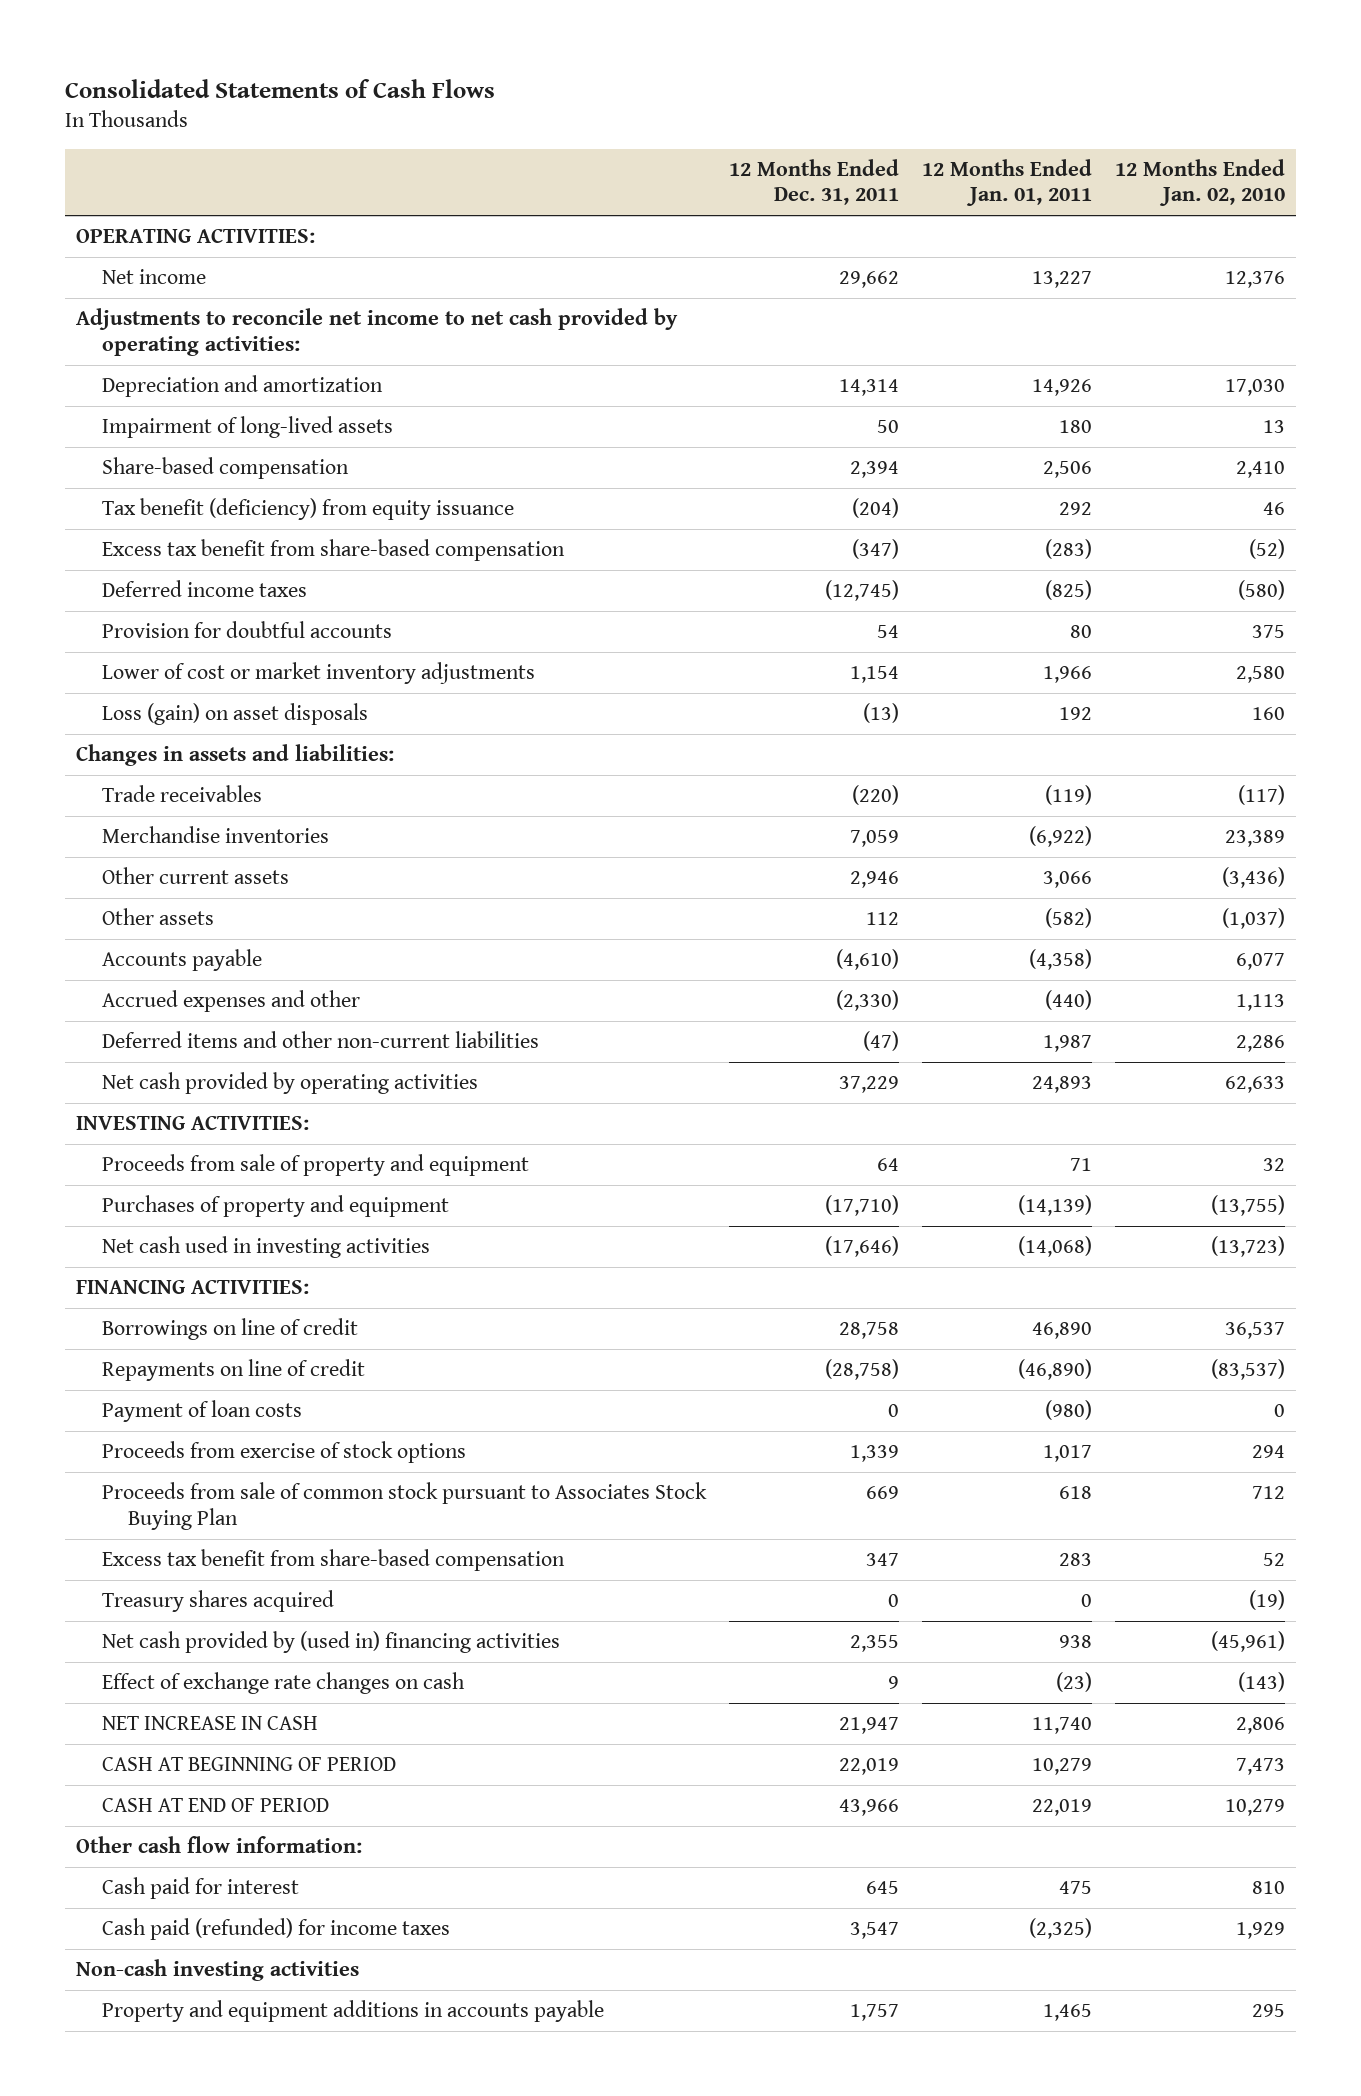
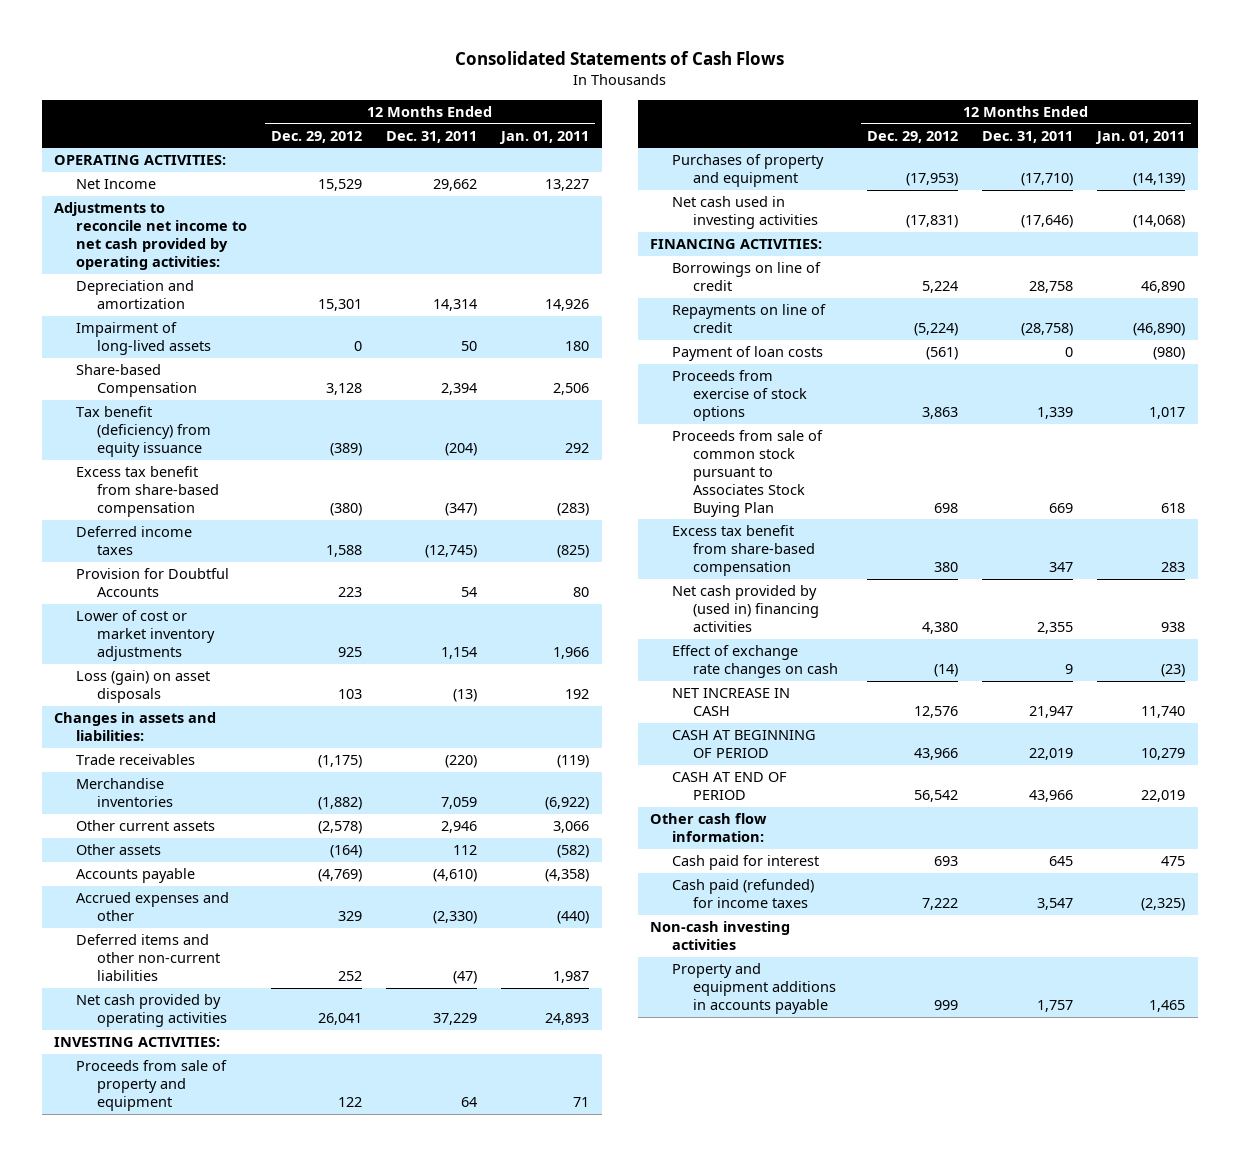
- | 12 Months Ended Dec. 31, 2011 | 12 Months Ended Jan. 01, 2011 | 12 Months Ended Jan. 02, 2010
+ | 12 Months Ended Dec. 29, 2012 | 12 Months Ended Dec. 31, 2011 | 12 Months Ended Jan. 01, 2011
- Net income | 29,662 | 13,227 | 12,376
+ Net Income | 15,529 | 29,662 | 13,227
- Share-based compensation | 2,394 | 2,506 | 2,410
+ Share-based Compensation | 3,128 | 2,394 | 2,506
- Provision for doubtful accounts | 54 | 80 | 375
+ Provision for Doubtful Accounts | 223 | 54 | 80
- Treasury shares acquired | 0 | 0 | (19)

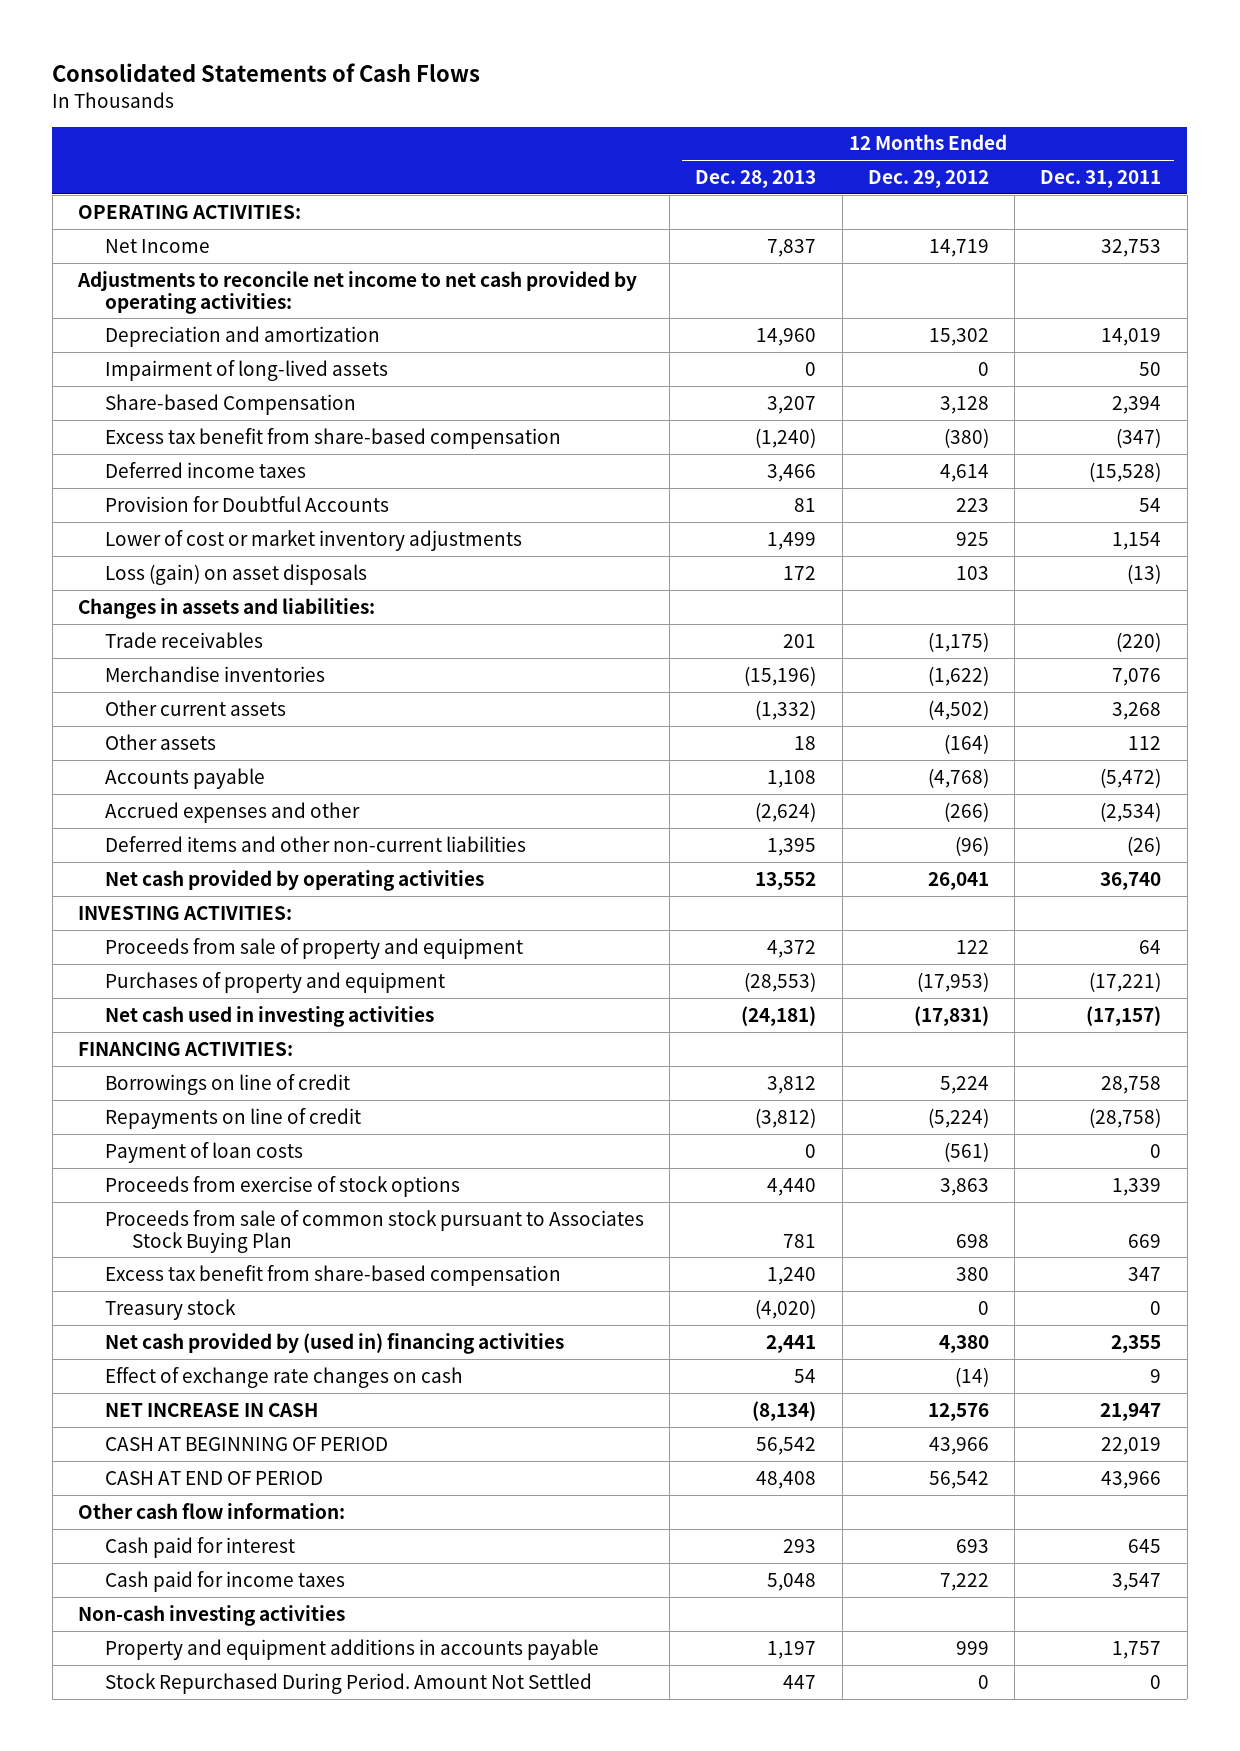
- | 12 Months Ended Dec. 29, 2012 | 12 Months Ended Dec. 31, 2011 | 12 Months Ended Jan. 01, 2011
+ | 12 Months Ended Dec. 28, 2013 | 12 Months Ended Dec. 29, 2012 | 12 Months Ended Dec. 31, 2011
- Net Income | 15,529 | 29,662 | 13,227
+ Net Income | 7,837 | 14,719 | 32,753
- Depreciation and amortization | 15,301 | 14,314 | 14,926
+ Depreciation and amortization | 14,960 | 15,302 | 14,019
- Tax benefit (deficiency) from equity issuance | (389) | (204) | 292
- Deferred income taxes | 1,588 | (12,745) | (825)
+ Deferred income taxes | 3,466 | 4,614 | (15,528)
- Merchandise inventories | (1,882) | 7,059 | (6,922)
- Other current assets | (2,578) | 2,946 | 3,066
+ Merchandise inventories | (15,196) | (1,622) | 7,076
+ Other current assets | (1,332) | (4,502) | 3,268
- Accounts payable | (4,769) | (4,610) | (4,358)
- Accrued expenses and other | 329 | (2,330) | (440)
- Deferred items and other non-current liabilities | 252 | (47) | 1,987
- Net cash provided by operating activities | 26,041 | 37,229 | 24,893
+ Accounts payable | 1,108 | (4,768) | (5,472)
+ Accrued expenses and other | (2,624) | (266) | (2,534)
+ Deferred items and other non-current liabilities | 1,395 | (96) | (26)
+ Net cash provided by operating activities | 13,552 | 26,041 | 36,740
- Purchases of property and equipment | (17,953) | (17,710) | (14,139)
- Net cash used in investing activities | (17,831) | (17,646) | (14,068)
+ Purchases of property and equipment | (28,553) | (17,953) | (17,221)
+ Net cash used in investing activities | (24,181) | (17,831) | (17,157)
+ Treasury stock | (4,020) | 0 | 0
- Cash paid (refunded) for income taxes | 7,222 | 3,547 | (2,325)
+ Cash paid for income taxes | 5,048 | 7,222 | 3,547
+ Stock Repurchased During Period. Amount Not Settled | 447 | 0 | 0

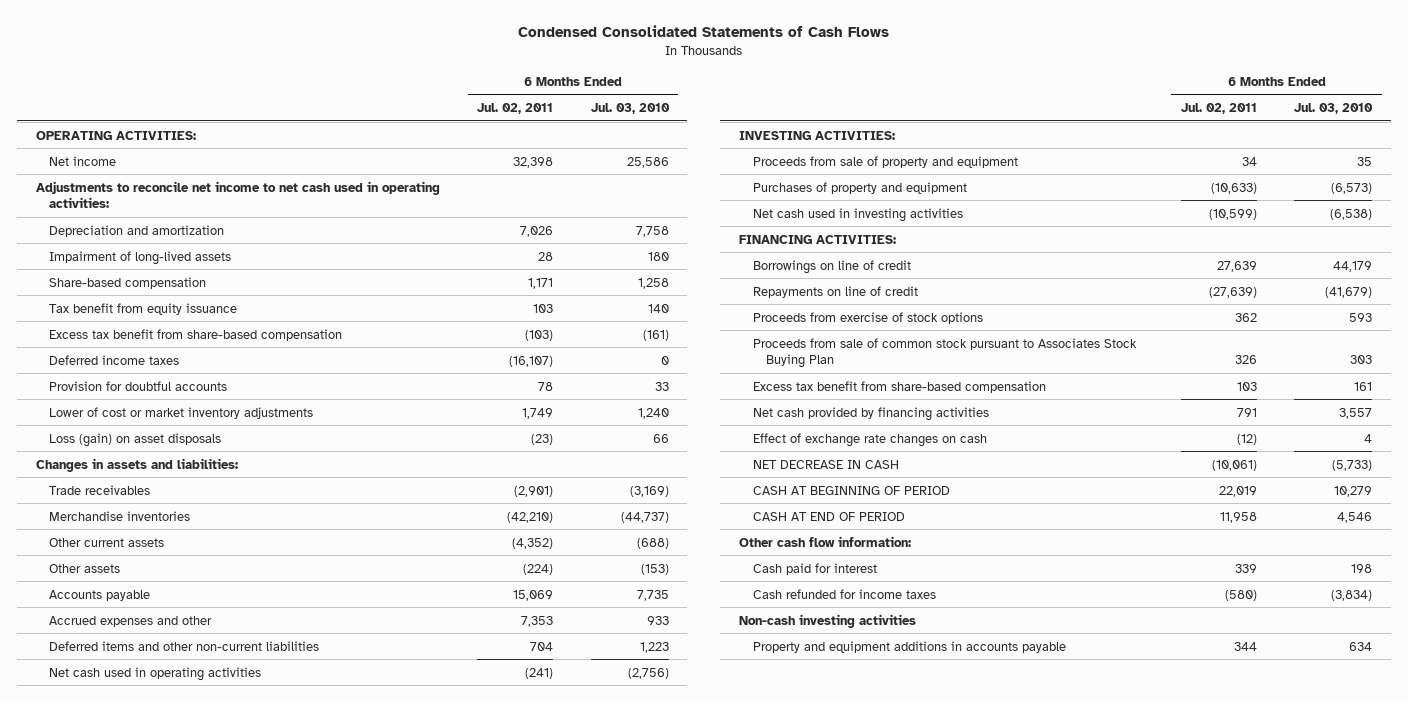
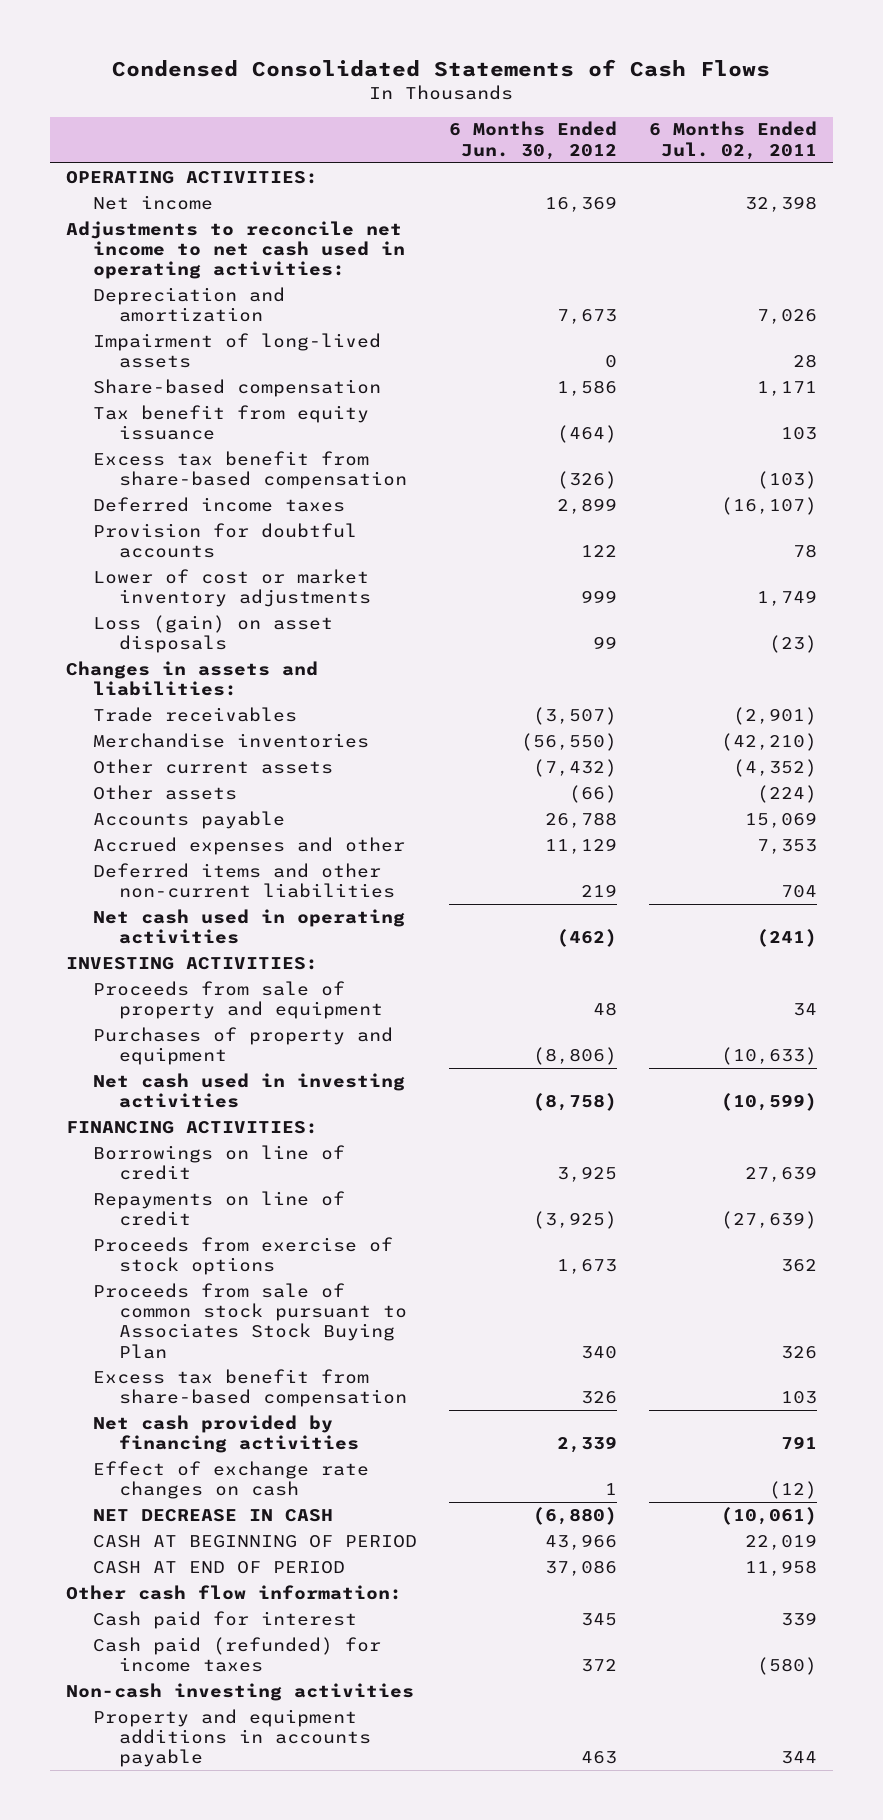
- | 6 Months Ended Jul. 02, 2011 | 6 Months Ended Jul. 03, 2010
+ | 6 Months Ended Jun. 30, 2012 | 6 Months Ended Jul. 02, 2011
- Cash refunded for income taxes | (580) | (3,834)
+ Cash paid (refunded) for income taxes | 372 | (580)

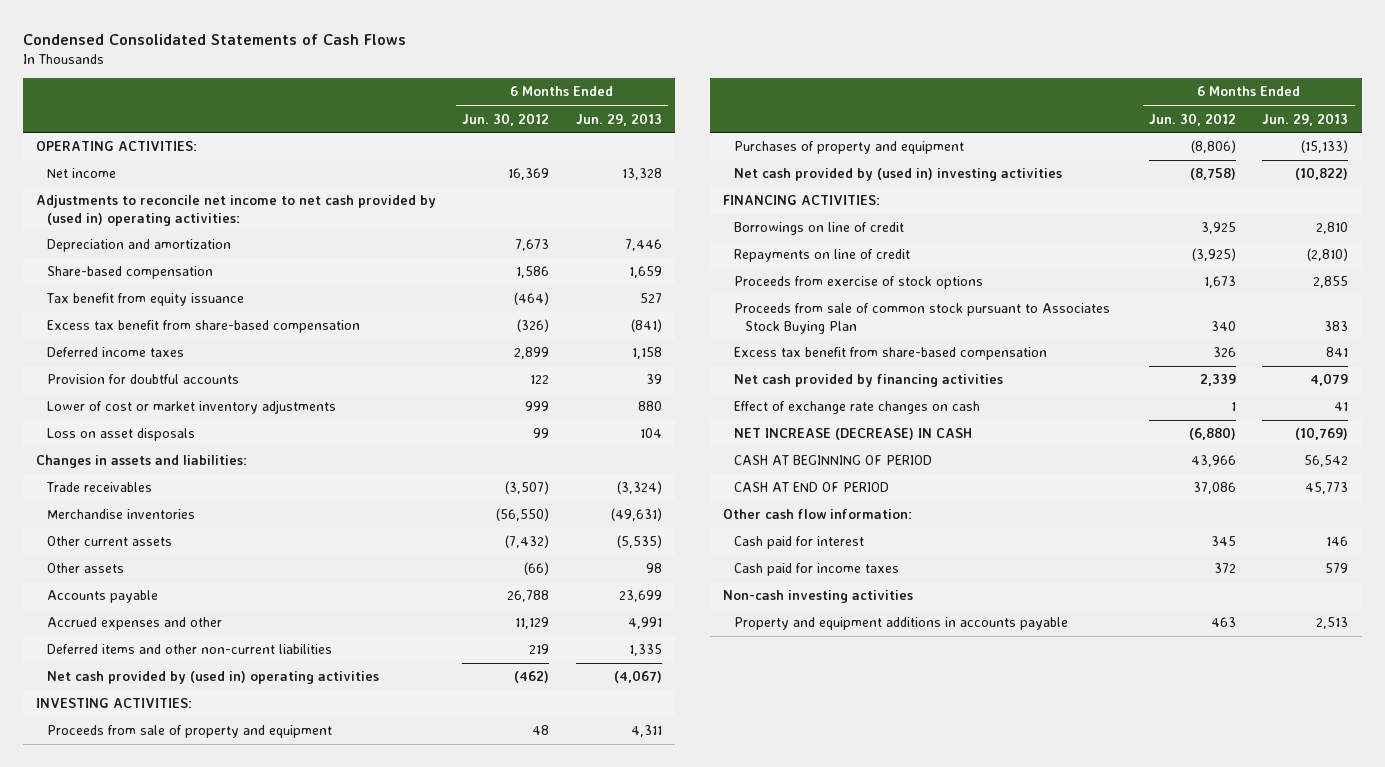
- | 6 Months Ended Jun. 30, 2012 | 6 Months Ended Jul. 02, 2011
+ | 6 Months Ended Jun. 30, 2012 | 6 Months Ended Jun. 29, 2013
- Adjustments to reconcile net income to net cash used in operating activities:
+ Adjustments to reconcile net income to net cash provided by (used in) operating activities:
- Impairment of long-lived assets | 0 | 28
- Loss (gain) on asset disposals | 99 | (23)
+ Loss on asset disposals | 99 | 104
- Net cash used in operating activities | (462) | (241)
+ Net cash provided by (used in) operating activities | (462) | (4,067)
- Net cash used in investing activities | (8,758) | (10,599)
+ Net cash provided by (used in) investing activities | (8,758) | (10,822)
- NET DECREASE IN CASH | (6,880) | (10,061)
+ NET INCREASE (DECREASE) IN CASH | (6,880) | (10,769)
- Cash paid (refunded) for income taxes | 372 | (580)
+ Cash paid for income taxes | 372 | 579

